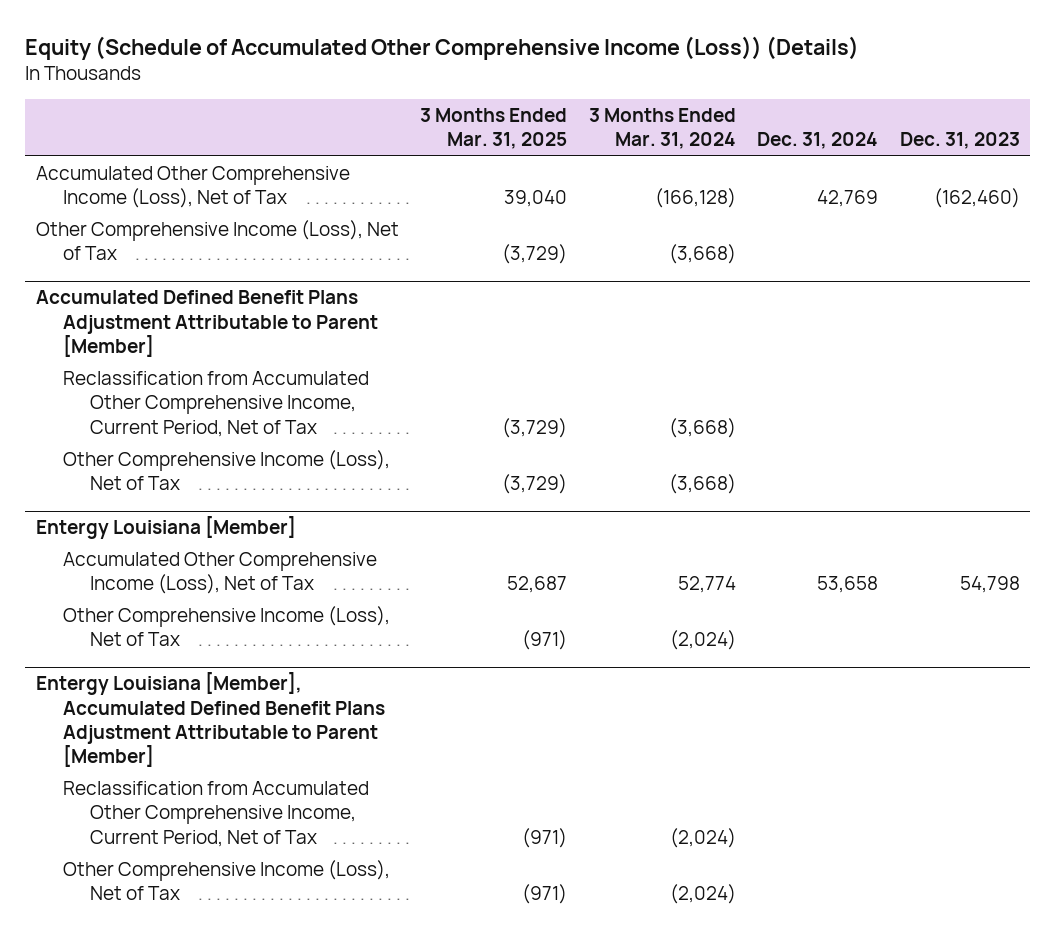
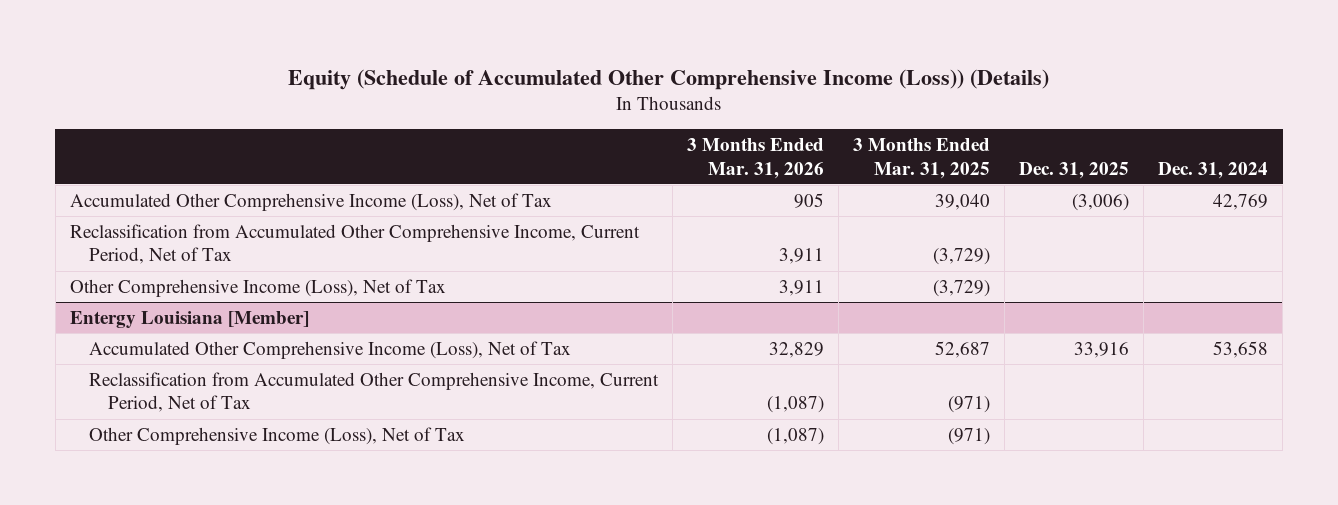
- | 3 Months Ended Mar. 31, 2025 | 3 Months Ended Mar. 31, 2024 | Dec. 31, 2024 | Dec. 31, 2023
+ | 3 Months Ended Mar. 31, 2026 | 3 Months Ended Mar. 31, 2025 | Dec. 31, 2025 | Dec. 31, 2024
- Other Comprehensive Income (Loss), Net of Tax | (3,729) | (3,668) | |
- Accumulated Defined Benefit Plans Adjustment Attributable to Parent [Member]
@ Entergy Louisiana [Member]
- Other Comprehensive Income (Loss), Net of Tax | (971) | (2,024) | |
- Entergy Louisiana [Member], Accumulated Defined Benefit Plans Adjustment Attributable to Parent [Member]

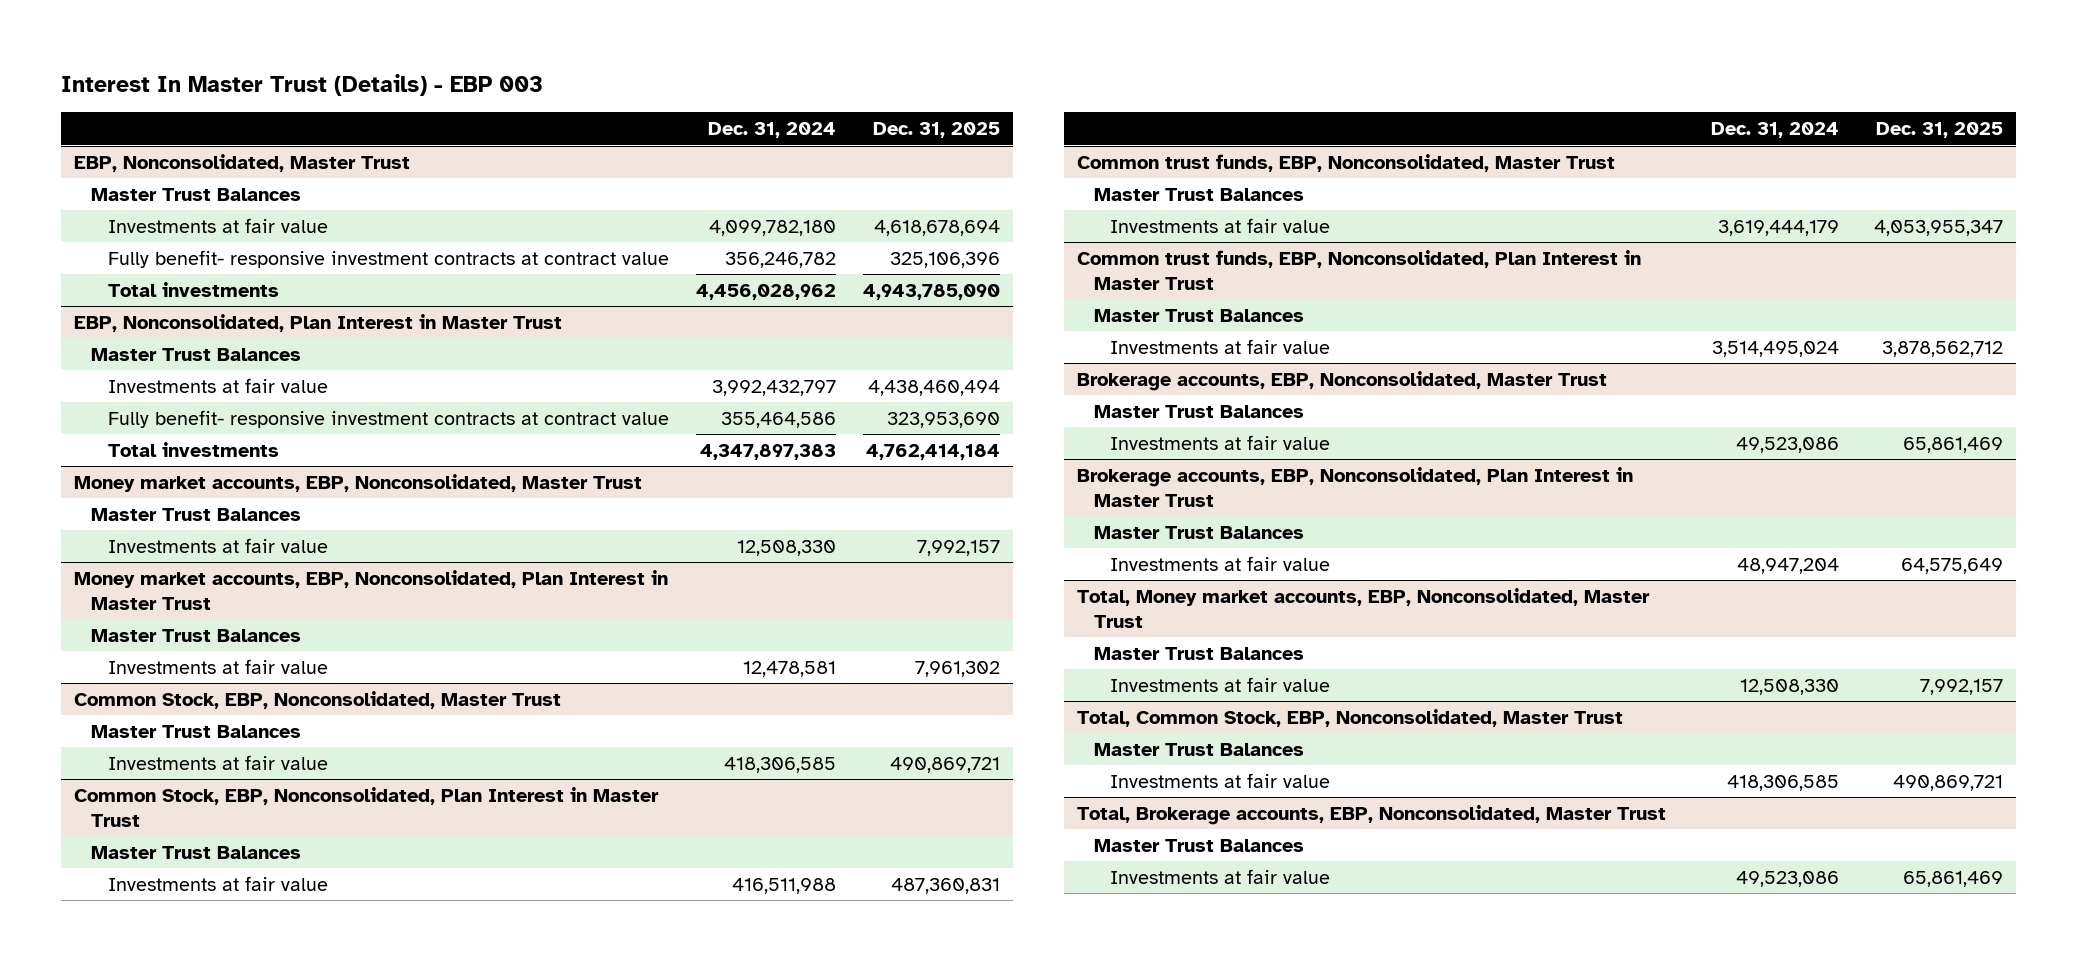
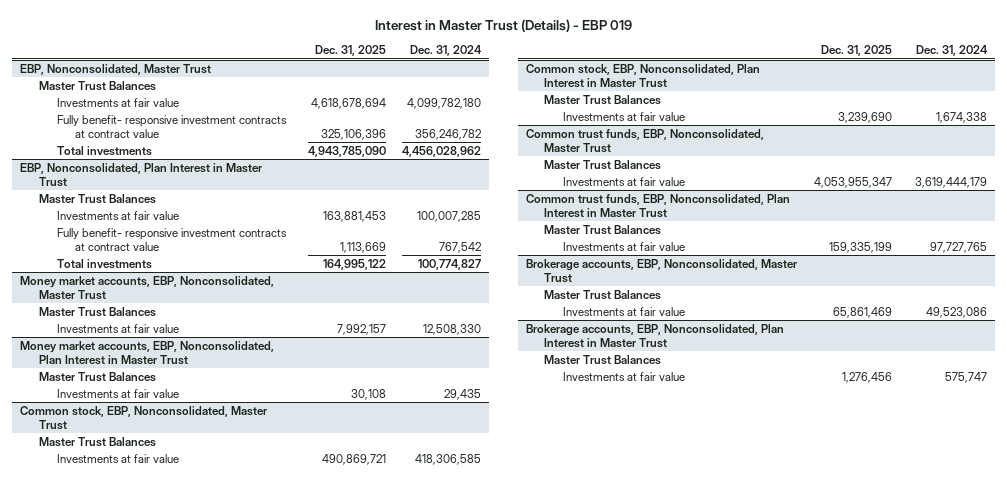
- Interest In Master Trust (Details) - EBP 003
+ Interest in Master Trust (Details) - EBP 019
- | Dec. 31, 2024 | Dec. 31, 2025
+ | Dec. 31, 2025 | Dec. 31, 2024
@ EBP, Nonconsolidated, Plan Interest in Master Trust
- Investments at fair value | 3,992,432,797 | 4,438,460,494
- Fully benefit- responsive investment contracts at contract value | 355,464,586 | 323,953,690
- Total investments | 4,347,897,383 | 4,762,414,184
+ Investments at fair value | 163,881,453 | 100,007,285
+ Fully benefit- responsive investment contracts at contract value | 1,113,669 | 767,542
+ Total investments | 164,995,122 | 100,774,827
@ Money market accounts, EBP, Nonconsolidated, Plan Interest in Master Trust
- Investments at fair value | 12,478,581 | 7,961,302
- Common Stock, EBP, Nonconsolidated, Master Trust
@ Money market accounts, EBP, Nonconsolidated, Plan Interest in Master Trust
+ Investments at fair value | 30,108 | 29,435
+ Common stock, EBP, Nonconsolidated, Master Trust
- Common Stock, EBP, Nonconsolidated, Plan Interest in Master Trust
+ Common stock, EBP, Nonconsolidated, Plan Interest in Master Trust
- Investments at fair value | 416,511,988 | 487,360,831
+ Investments at fair value | 3,239,690 | 1,674,338
@ Common trust funds, EBP, Nonconsolidated, Plan Interest in Master Trust
- Investments at fair value | 3,514,495,024 | 3,878,562,712
+ Investments at fair value | 159,335,199 | 97,727,765
@ Brokerage accounts, EBP, Nonconsolidated, Plan Interest in Master Trust
- Investments at fair value | 48,947,204 | 64,575,649
- Total, Money market accounts, EBP, Nonconsolidated, Master Trust
- Master Trust Balances
- Investments at fair value | 12,508,330 | 7,992,157
- Total, Common Stock, EBP, Nonconsolidated, Master Trust
- Master Trust Balances
- Investments at fair value | 418,306,585 | 490,869,721
- Total, Brokerage accounts, EBP, Nonconsolidated, Master Trust
- Master Trust Balances
- Investments at fair value | 49,523,086 | 65,861,469
@ Brokerage accounts, EBP, Nonconsolidated, Plan Interest in Master Trust
+ Investments at fair value | 1,276,456 | 575,747

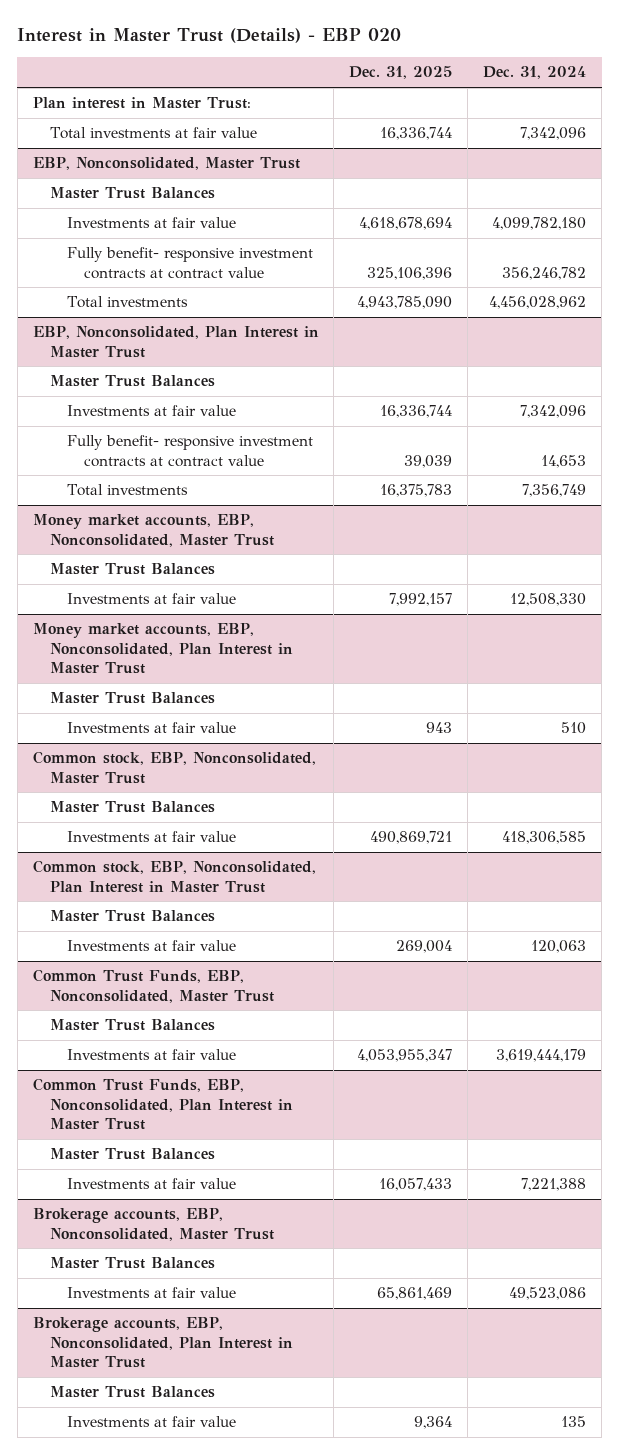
- Interest in Master Trust (Details) - EBP 019
+ Interest in Master Trust (Details) - EBP 020
+ Plan interest in Master Trust:
+ Total investments at fair value | 16,336,744 | 7,342,096
@ EBP, Nonconsolidated, Plan Interest in Master Trust
- Investments at fair value | 163,881,453 | 100,007,285
- Fully benefit- responsive investment contracts at contract value | 1,113,669 | 767,542
- Total investments | 164,995,122 | 100,774,827
+ Investments at fair value | 16,336,744 | 7,342,096
+ Fully benefit- responsive investment contracts at contract value | 39,039 | 14,653
+ Total investments | 16,375,783 | 7,356,749
@ Money market accounts, EBP, Nonconsolidated, Plan Interest in Master Trust
- Investments at fair value | 30,108 | 29,435
+ Investments at fair value | 943 | 510
@ Common stock, EBP, Nonconsolidated, Plan Interest in Master Trust
- Investments at fair value | 3,239,690 | 1,674,338
- Common trust funds, EBP, Nonconsolidated, Master Trust
@ Common stock, EBP, Nonconsolidated, Plan Interest in Master Trust
+ Investments at fair value | 269,004 | 120,063
+ Common Trust Funds, EBP, Nonconsolidated, Master Trust
- Common trust funds, EBP, Nonconsolidated, Plan Interest in Master Trust
+ Common Trust Funds, EBP, Nonconsolidated, Plan Interest in Master Trust
- Investments at fair value | 159,335,199 | 97,727,765
+ Investments at fair value | 16,057,433 | 7,221,388
@ Brokerage accounts, EBP, Nonconsolidated, Plan Interest in Master Trust
- Investments at fair value | 1,276,456 | 575,747
+ Investments at fair value | 9,364 | 135

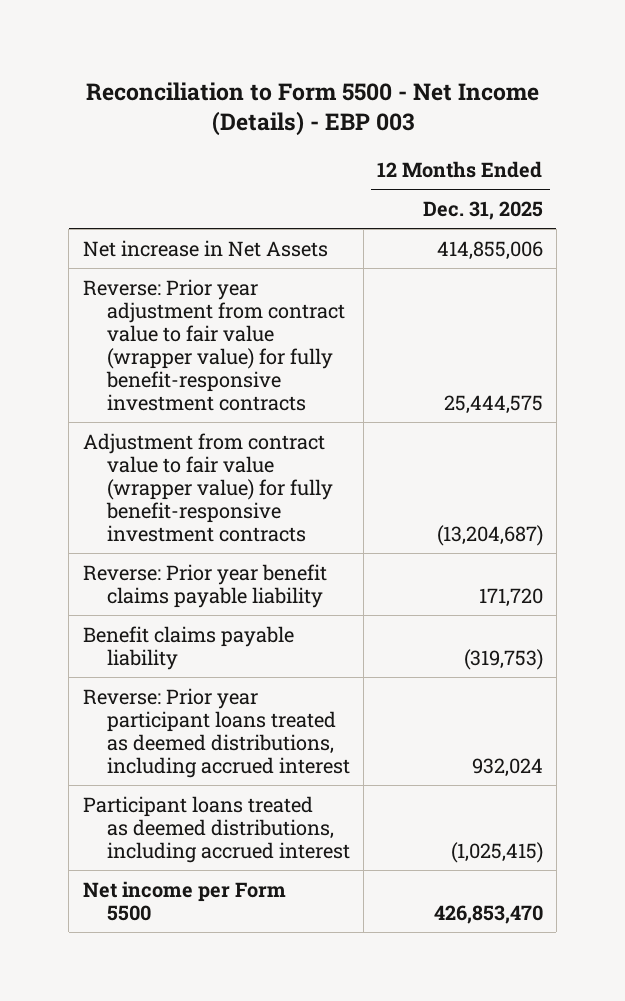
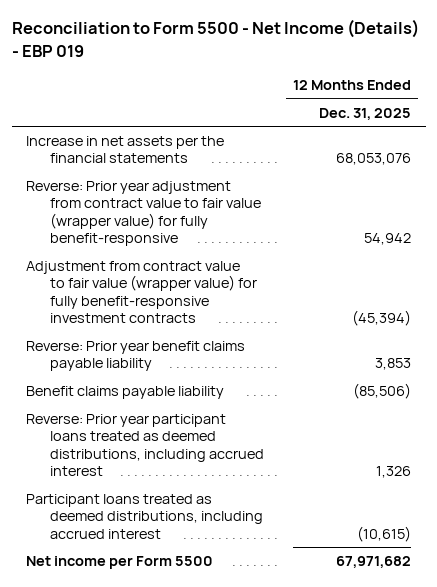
- Reconciliation to Form 5500 - Net Income (Details) - EBP 003
+ Reconciliation to Form 5500 - Net Income (Details) - EBP 019
- Net increase in Net Assets | 414,855,006
- Reverse: Prior year adjustment from contract value to fair value (wrapper value) for fully benefit-responsive investment contracts | 25,444,575
- Adjustment from contract value to fair value (wrapper value) for fully benefit-responsive investment contracts | (13,204,687)
- Reverse: Prior year benefit claims payable liability | 171,720
- Benefit claims payable liability | (319,753)
- Reverse: Prior year participant loans treated as deemed distributions, including accrued interest | 932,024
- Participant loans treated as deemed distributions, including accrued interest | (1,025,415)
- Net income per Form 5500 | 426,853,470
+ Increase in net assets per the financial statements | 68,053,076
+ Reverse: Prior year adjustment from contract value to fair value (wrapper value) for fully benefit-responsive | 54,942
+ Adjustment from contract value to fair value (wrapper value) for fully benefit-responsive investment contracts | (45,394)
+ Reverse: Prior year benefit claims payable liability | 3,853
+ Benefit claims payable liability | (85,506)
+ Reverse: Prior year participant loans treated as deemed distributions, including accrued interest | 1,326
+ Participant loans treated as deemed distributions, including accrued interest | (10,615)
+ Net income per Form 5500 | 67,971,682

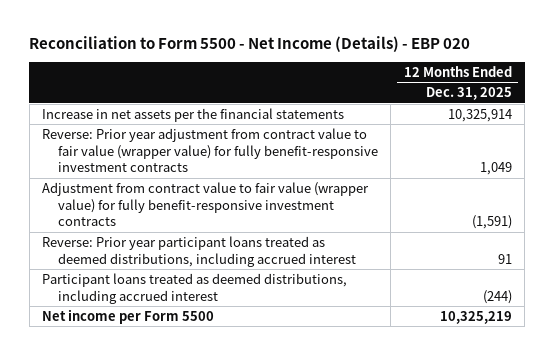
- Reconciliation to Form 5500 - Net Income (Details) - EBP 019
+ Reconciliation to Form 5500 - Net Income (Details) - EBP 020
- Increase in net assets per the financial statements | 68,053,076
- Reverse: Prior year adjustment from contract value to fair value (wrapper value) for fully benefit-responsive | 54,942
- Adjustment from contract value to fair value (wrapper value) for fully benefit-responsive investment contracts | (45,394)
- Reverse: Prior year benefit claims payable liability | 3,853
- Benefit claims payable liability | (85,506)
- Reverse: Prior year participant loans treated as deemed distributions, including accrued interest | 1,326
- Participant loans treated as deemed distributions, including accrued interest | (10,615)
- Net income per Form 5500 | 67,971,682
+ Increase in net assets per the financial statements | 10,325,914
+ Reverse: Prior year adjustment from contract value to fair value (wrapper value) for fully benefit-responsive investment contracts | 1,049
+ Adjustment from contract value to fair value (wrapper value) for fully benefit-responsive investment contracts | (1,591)
+ Reverse: Prior year participant loans treated as deemed distributions, including accrued interest | 91
+ Participant loans treated as deemed distributions, including accrued interest | (244)
+ Net income per Form 5500 | 10,325,219

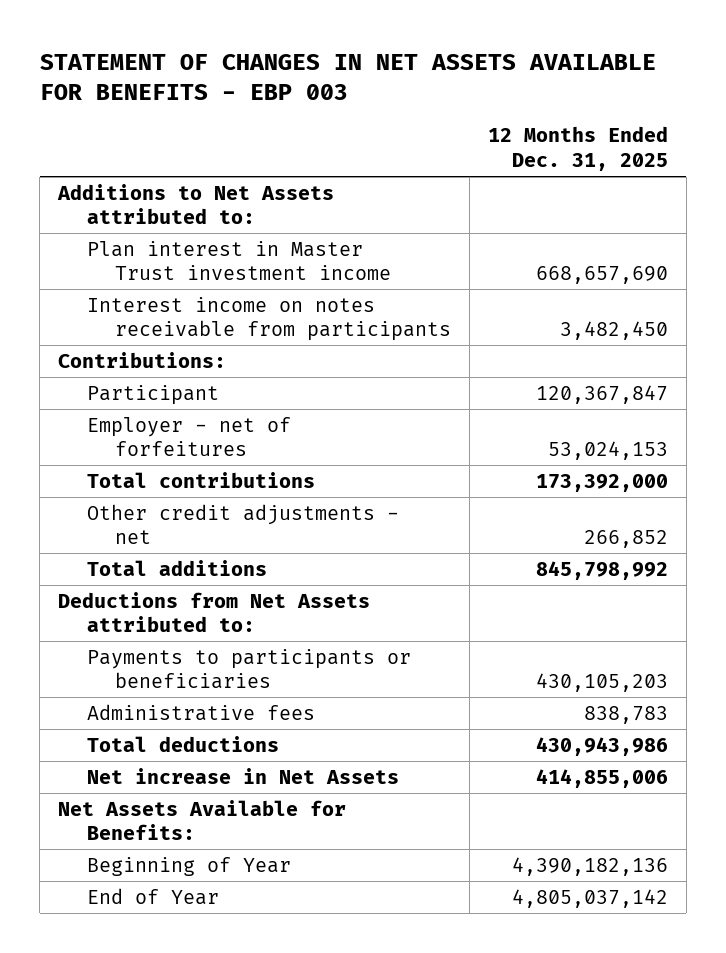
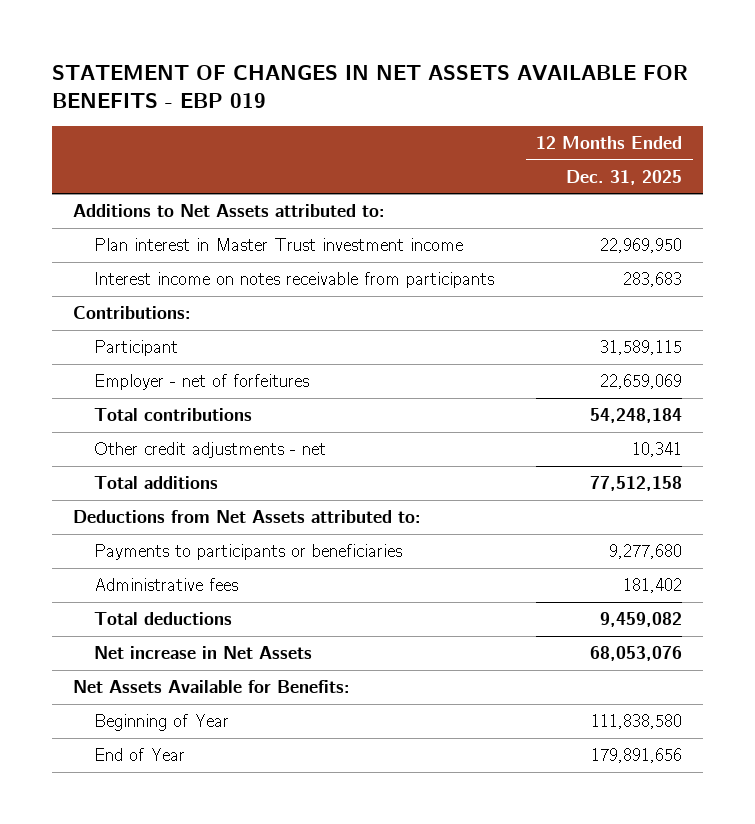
- STATEMENT OF CHANGES IN NET ASSETS AVAILABLE FOR BENEFITS - EBP 003
+ STATEMENT OF CHANGES IN NET ASSETS AVAILABLE FOR BENEFITS - EBP 019
- Plan interest in Master Trust investment income | 668,657,690
- Interest income on notes receivable from participants | 3,482,450
+ Plan interest in Master Trust investment income | 22,969,950
+ Interest income on notes receivable from participants | 283,683
- Participant | 120,367,847
- Employer - net of forfeitures | 53,024,153
- Total contributions | 173,392,000
- Other credit adjustments - net | 266,852
- Total additions | 845,798,992
+ Participant | 31,589,115
+ Employer - net of forfeitures | 22,659,069
+ Total contributions | 54,248,184
+ Other credit adjustments - net | 10,341
+ Total additions | 77,512,158
- Payments to participants or beneficiaries | 430,105,203
- Administrative fees | 838,783
- Total deductions | 430,943,986
- Net increase in Net Assets | 414,855,006
+ Payments to participants or beneficiaries | 9,277,680
+ Administrative fees | 181,402
+ Total deductions | 9,459,082
+ Net increase in Net Assets | 68,053,076
- Beginning of Year | 4,390,182,136
- End of Year | 4,805,037,142
+ Beginning of Year | 111,838,580
+ End of Year | 179,891,656

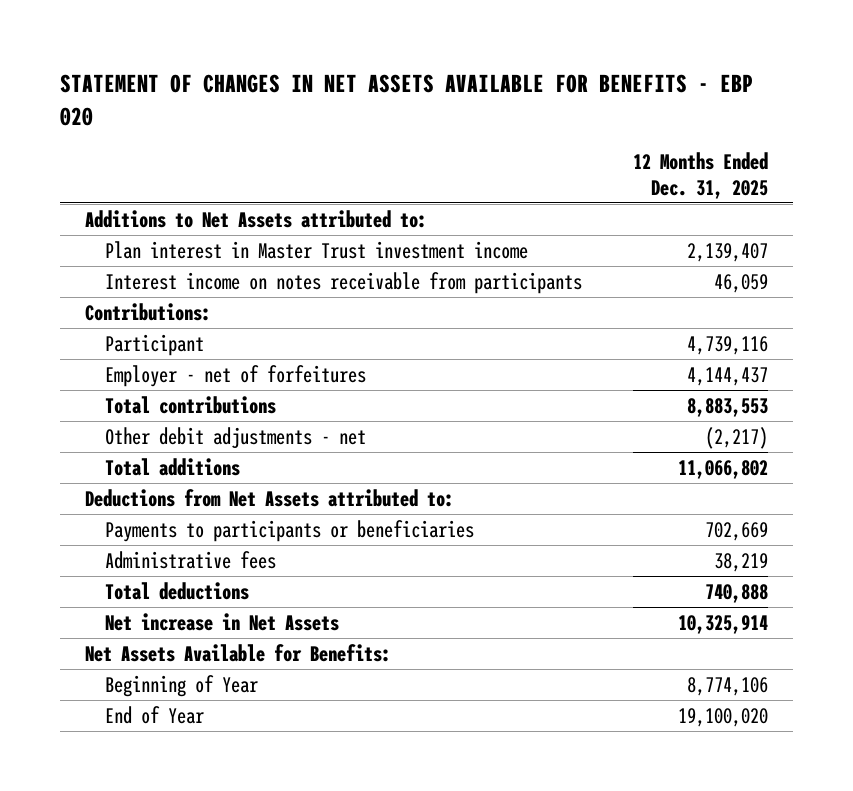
- STATEMENT OF CHANGES IN NET ASSETS AVAILABLE FOR BENEFITS - EBP 019
+ STATEMENT OF CHANGES IN NET ASSETS AVAILABLE FOR BENEFITS - EBP 020
- Plan interest in Master Trust investment income | 22,969,950
- Interest income on notes receivable from participants | 283,683
+ Plan interest in Master Trust investment income | 2,139,407
+ Interest income on notes receivable from participants | 46,059
- Participant | 31,589,115
- Employer - net of forfeitures | 22,659,069
- Total contributions | 54,248,184
- Other credit adjustments - net | 10,341
- Total additions | 77,512,158
+ Participant | 4,739,116
+ Employer - net of forfeitures | 4,144,437
+ Total contributions | 8,883,553
+ Other debit adjustments - net | (2,217)
+ Total additions | 11,066,802
- Payments to participants or beneficiaries | 9,277,680
- Administrative fees | 181,402
- Total deductions | 9,459,082
- Net increase in Net Assets | 68,053,076
+ Payments to participants or beneficiaries | 702,669
+ Administrative fees | 38,219
+ Total deductions | 740,888
+ Net increase in Net Assets | 10,325,914
- Beginning of Year | 111,838,580
- End of Year | 179,891,656
+ Beginning of Year | 8,774,106
+ End of Year | 19,100,020

